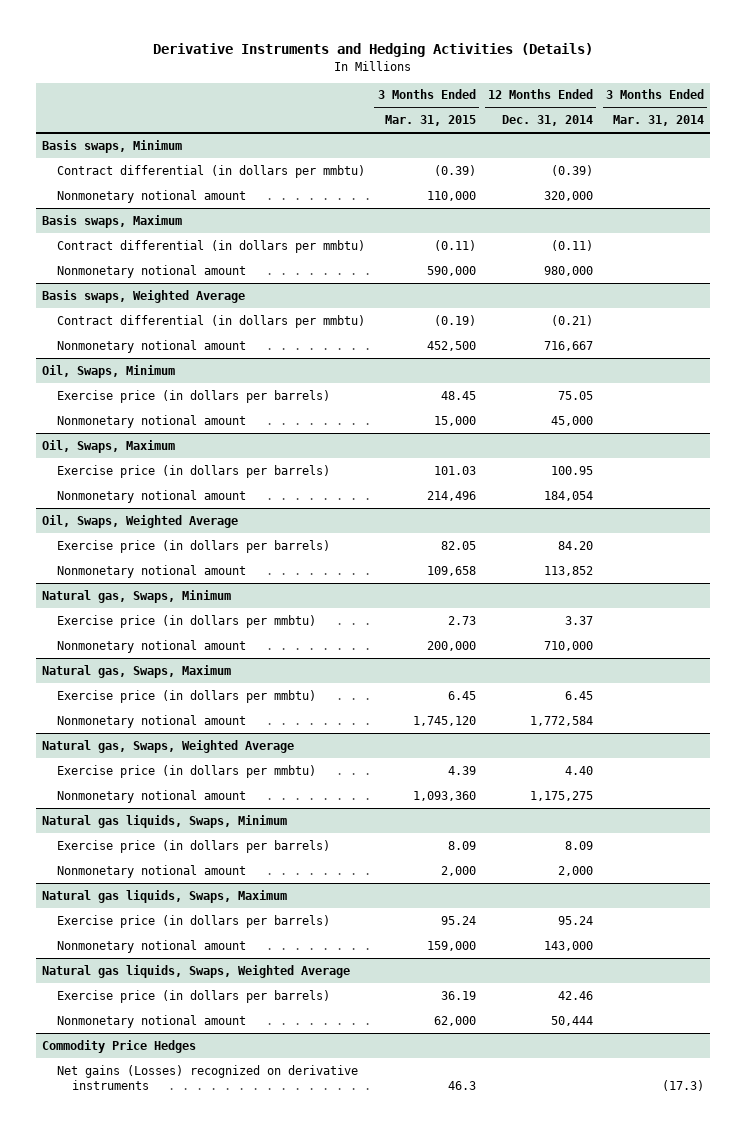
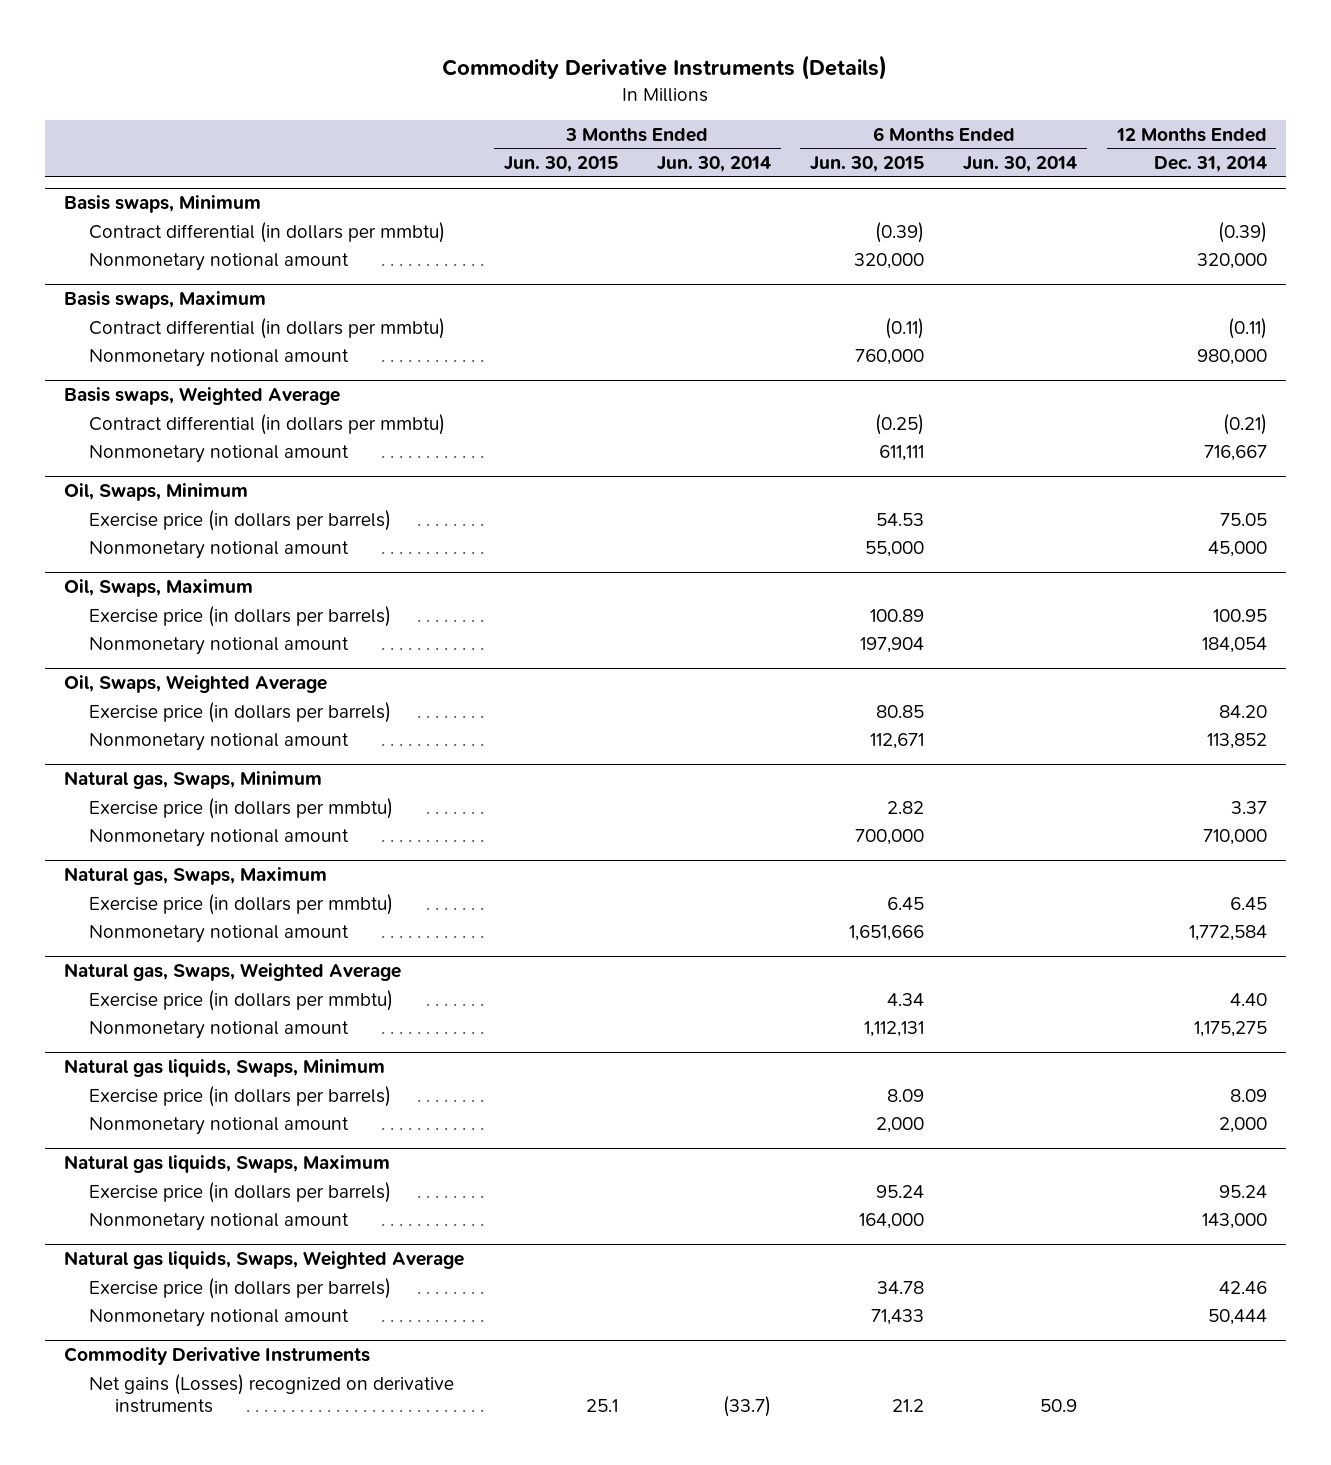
- Derivative Instruments and Hedging Activities (Details)
+ Commodity Derivative Instruments (Details)
- | 3 Months Ended Mar. 31, 2015 | 12 Months Ended Dec. 31, 2014 | 3 Months Ended Mar. 31, 2014
+ | 3 Months Ended Jun. 30, 2015 | 3 Months Ended Jun. 30, 2014 | 6 Months Ended Jun. 30, 2015 | 6 Months Ended Jun. 30, 2014 | 12 Months Ended Dec. 31, 2014
- Commodity Price Hedges
+ Commodity Derivative Instruments

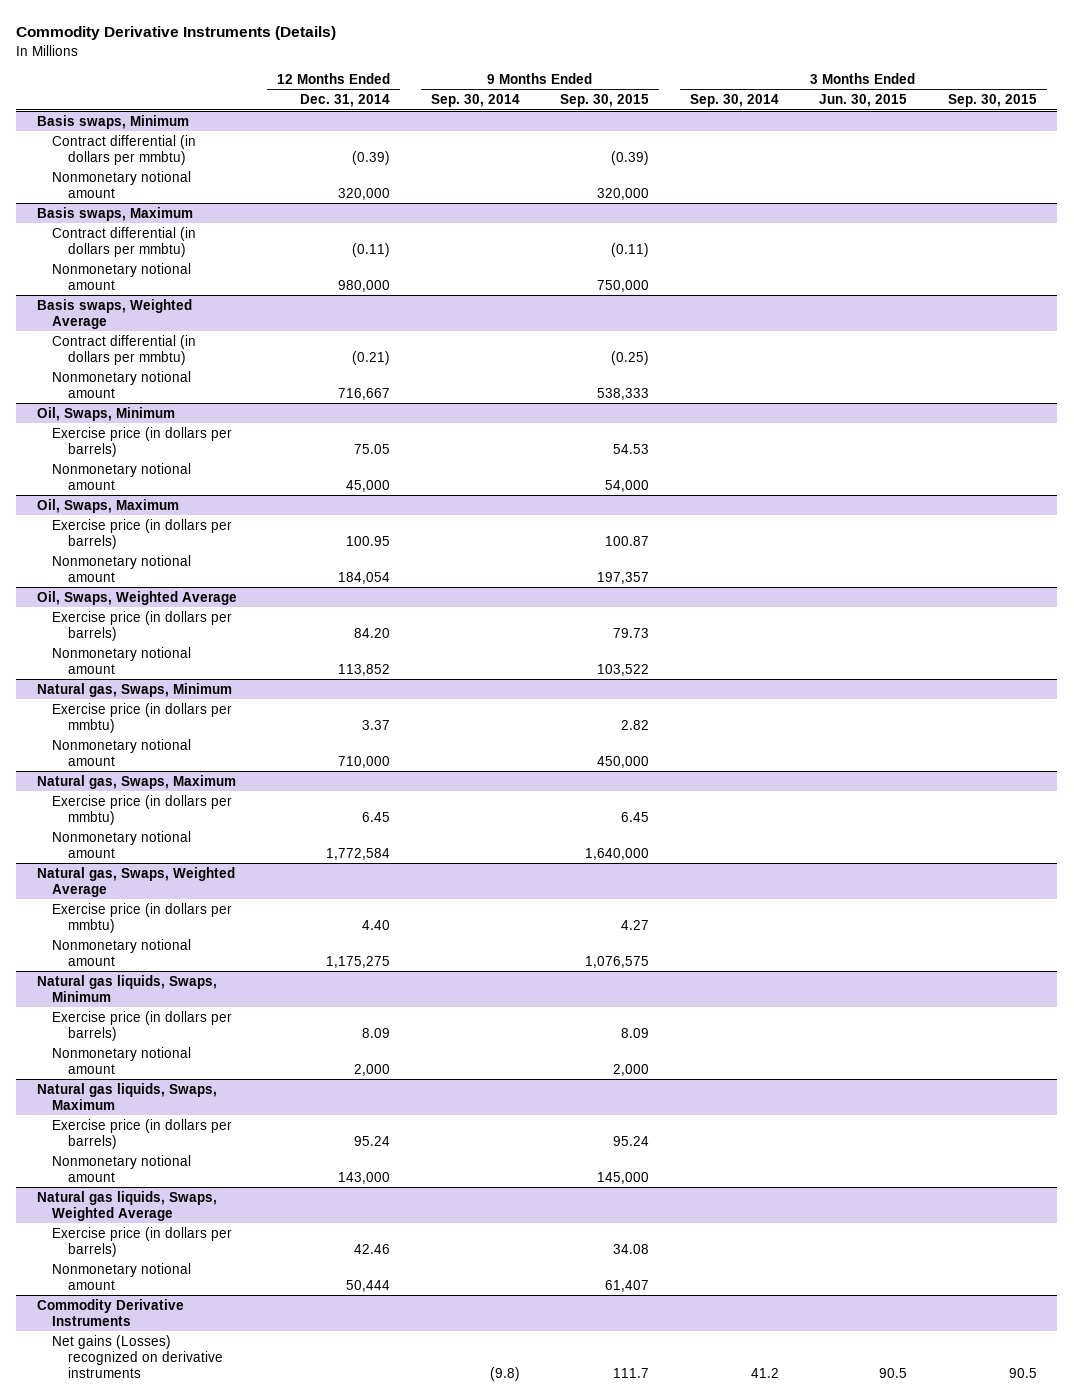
- | 3 Months Ended Jun. 30, 2015 | 3 Months Ended Jun. 30, 2014 | 6 Months Ended Jun. 30, 2015 | 6 Months Ended Jun. 30, 2014 | 12 Months Ended Dec. 31, 2014
+ | 12 Months Ended Dec. 31, 2014 | 9 Months Ended Sep. 30, 2014 | 9 Months Ended Sep. 30, 2015 | 3 Months Ended Sep. 30, 2014 | 3 Months Ended Jun. 30, 2015 | 3 Months Ended Sep. 30, 2015
@ Commodity Derivative Instruments
- Net gains (Losses) recognized on derivative instruments | 25.1 | (33.7) | 21.2 | 50.9 |
+ Net gains (Losses) recognized on derivative instruments | | (9.8) | 111.7 | 41.2 | 90.5 | 90.5

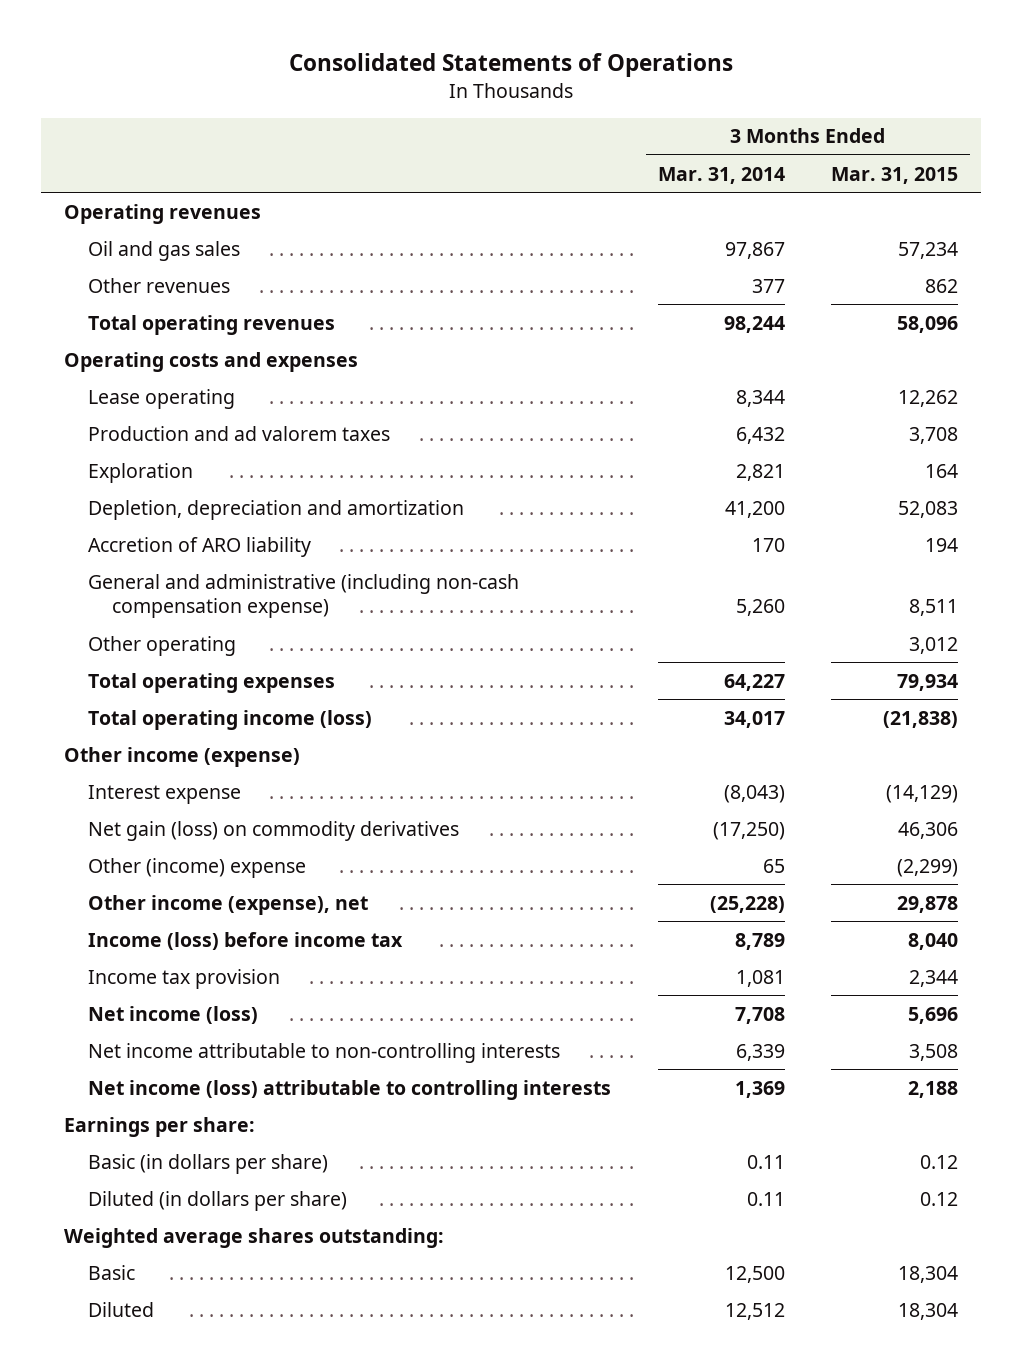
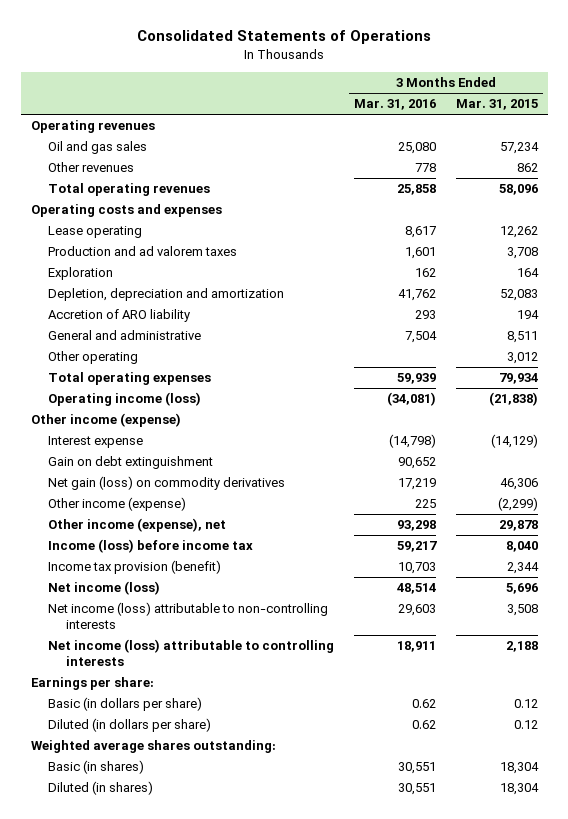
- | 3 Months Ended Mar. 31, 2014 | 3 Months Ended Mar. 31, 2015
+ | 3 Months Ended Mar. 31, 2016 | 3 Months Ended Mar. 31, 2015
- General and administrative (including non-cash compensation expense) | 5,260 | 8,511
+ General and administrative | 7,504 | 8,511
- Total operating income (loss) | 34,017 | (21,838)
+ Operating income (loss) | (34,081) | (21,838)
+ Gain on debt extinguishment | 90,652 |
- Other (income) expense | 65 | (2,299)
+ Other income (expense) | 225 | (2,299)
- Income tax provision | 1,081 | 2,344
+ Income tax provision (benefit) | 10,703 | 2,344
- Net income attributable to non-controlling interests | 6,339 | 3,508
+ Net income (loss) attributable to non-controlling interests | 29,603 | 3,508
- Basic | 12,500 | 18,304
- Diluted | 12,512 | 18,304
+ Basic (in shares) | 30,551 | 18,304
+ Diluted (in shares) | 30,551 | 18,304

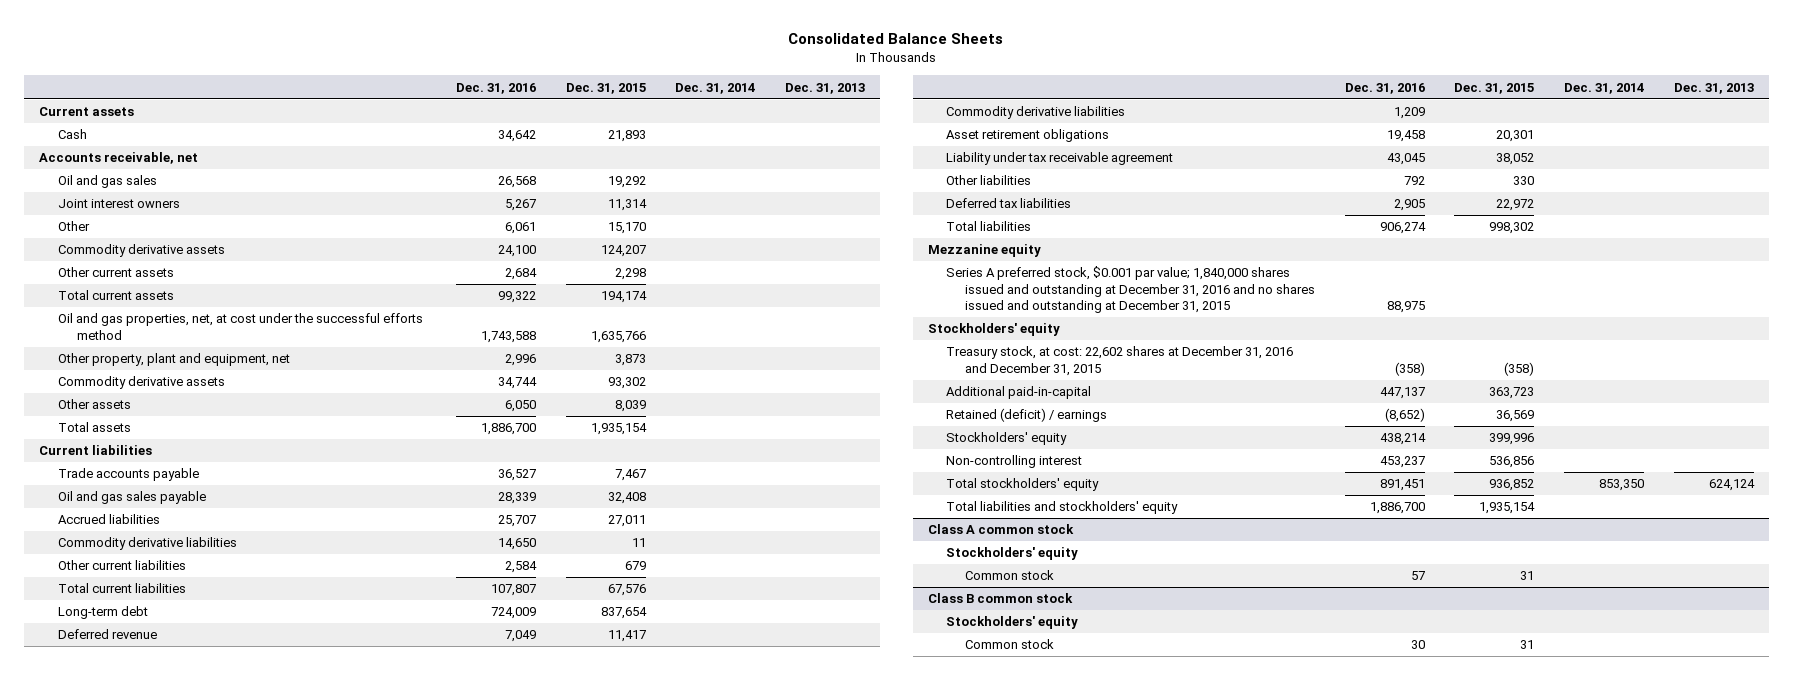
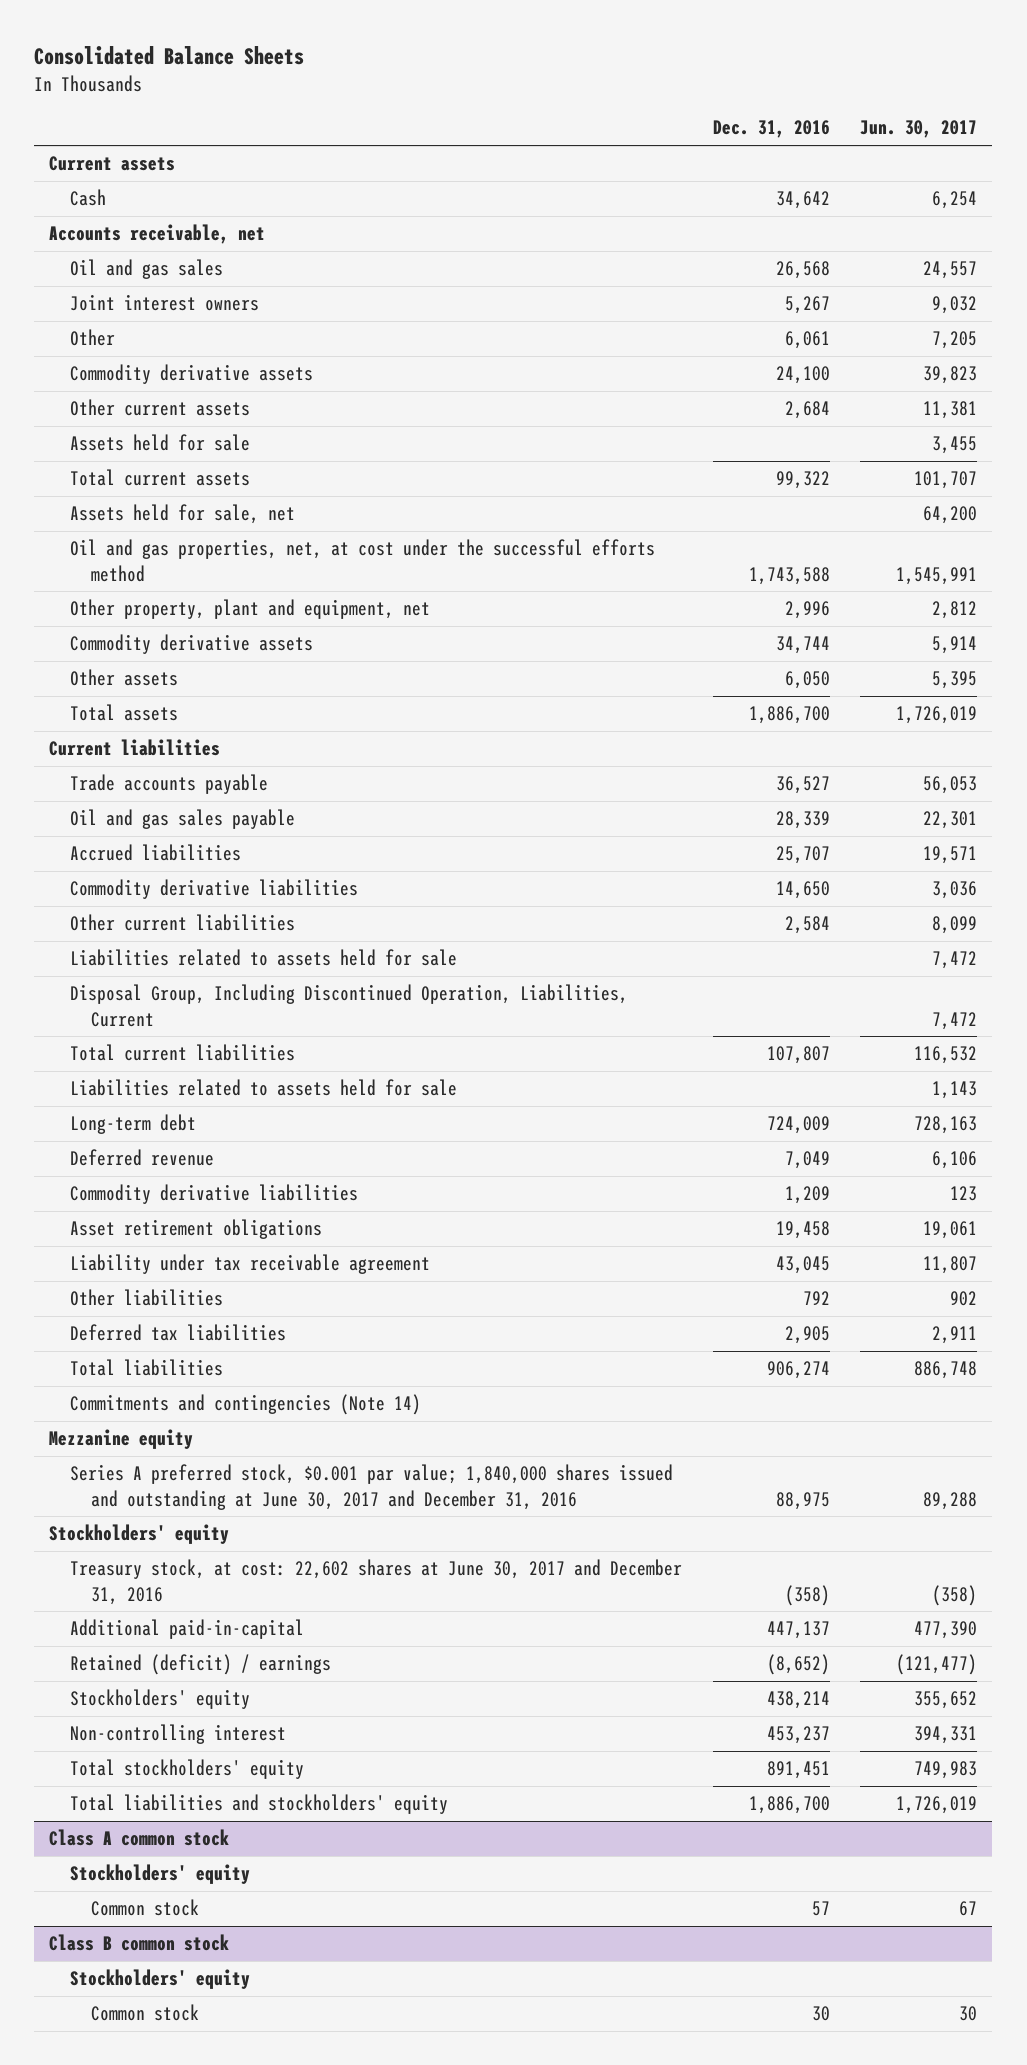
- | Dec. 31, 2016 | Dec. 31, 2015 | Dec. 31, 2014 | Dec. 31, 2013
+ | Dec. 31, 2016 | Jun. 30, 2017
+ Assets held for sale | | 3,455
+ Assets held for sale, net | | 64,200
+ Liabilities related to assets held for sale | | 7,472
+ Disposal Group, Including Discontinued Operation, Liabilities, Current | | 7,472
+ Liabilities related to assets held for sale | | 1,143
+ Commitments and contingencies (Note 14)
- Series A preferred stock, $0.001 par value; 1,840,000 shares issued and outstanding at December 31, 2016 and no shares issued and outstanding at December 31, 2015 | 88,975 | | |
+ Series A preferred stock, $0.001 par value; 1,840,000 shares issued and outstanding at June 30, 2017 and December 31, 2016 | 88,975 | 89,288
- Treasury stock, at cost: 22,602 shares at December 31, 2016 and December 31, 2015 | (358) | (358) | |
+ Treasury stock, at cost: 22,602 shares at June 30, 2017 and December 31, 2016 | (358) | (358)

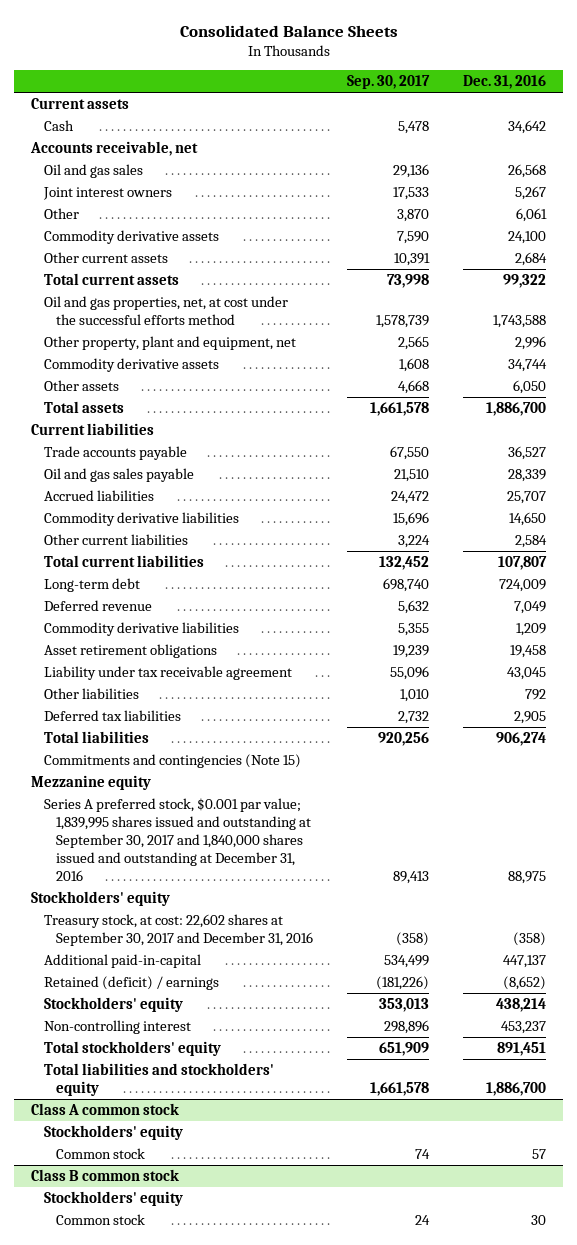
- | Dec. 31, 2016 | Jun. 30, 2017
+ | Sep. 30, 2017 | Dec. 31, 2016
- Assets held for sale | | 3,455
- Assets held for sale, net | | 64,200
- Liabilities related to assets held for sale | | 7,472
- Disposal Group, Including Discontinued Operation, Liabilities, Current | | 7,472
- Liabilities related to assets held for sale | | 1,143
- Commitments and contingencies (Note 14)
+ Commitments and contingencies (Note 15)
- Series A preferred stock, $0.001 par value; 1,840,000 shares issued and outstanding at June 30, 2017 and December 31, 2016 | 88,975 | 89,288
+ Series A preferred stock, $0.001 par value; 1,839,995 shares issued and outstanding at September 30, 2017 and 1,840,000 shares issued and outstanding at December 31, 2016 | 89,413 | 88,975
- Treasury stock, at cost: 22,602 shares at June 30, 2017 and December 31, 2016 | (358) | (358)
+ Treasury stock, at cost: 22,602 shares at September 30, 2017 and December 31, 2016 | (358) | (358)

